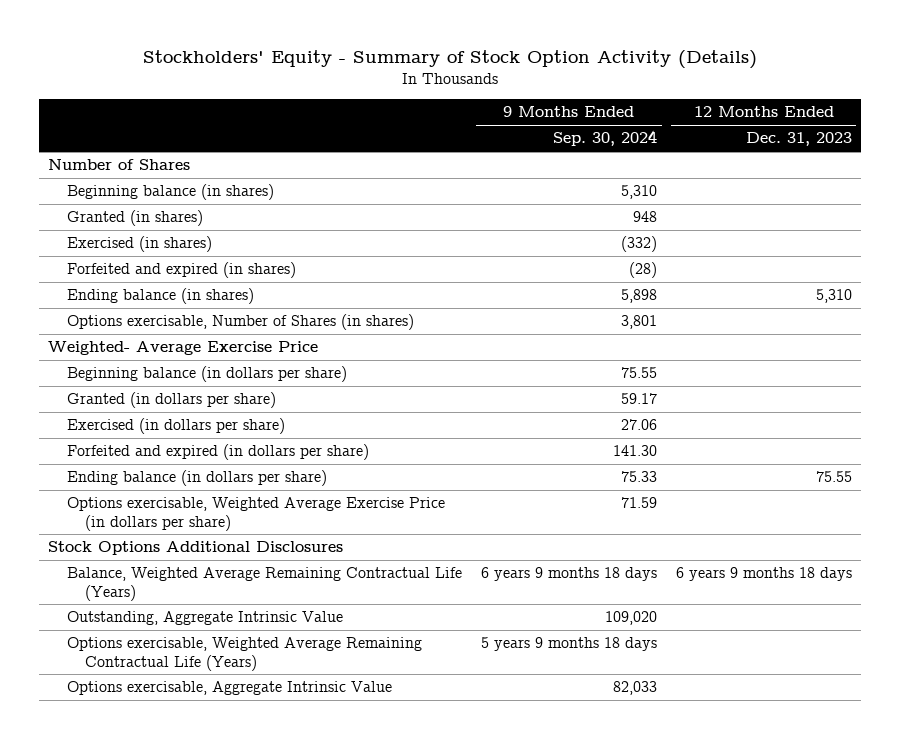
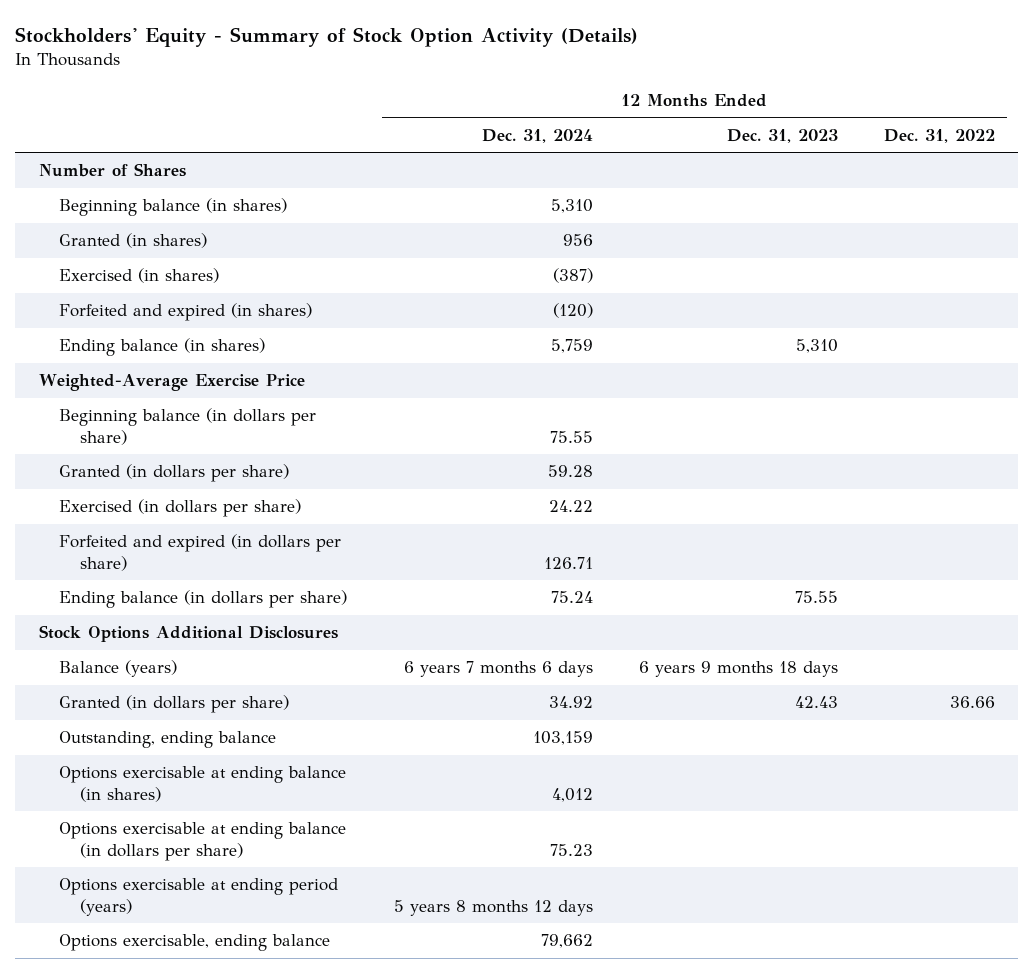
- | 9 Months Ended Sep. 30, 2024 | 12 Months Ended Dec. 31, 2023
+ | 12 Months Ended Dec. 31, 2024 | 12 Months Ended Dec. 31, 2023 | 12 Months Ended Dec. 31, 2022
- Options exercisable, Number of Shares (in shares) | 3,801 |
- Weighted- Average Exercise Price
+ Weighted-Average Exercise Price
- Options exercisable, Weighted Average Exercise Price (in dollars per share) | 71.59 |
- Balance, Weighted Average Remaining Contractual Life (Years) | 6 years 9 months 18 days | 6 years 9 months 18 days
- Outstanding, Aggregate Intrinsic Value | 109,020 |
- Options exercisable, Weighted Average Remaining Contractual Life (Years) | 5 years 9 months 18 days |
- Options exercisable, Aggregate Intrinsic Value | 82,033 |
+ Balance (years) | 6 years 7 months 6 days | 6 years 9 months 18 days |
+ Granted (in dollars per share) | 34.92 | 42.43 | 36.66
+ Outstanding, ending balance | 103,159 | |
+ Options exercisable at ending balance (in shares) | 4,012 | |
+ Options exercisable at ending balance (in dollars per share) | 75.23 | |
+ Options exercisable at ending period (years) | 5 years 8 months 12 days | |
+ Options exercisable, ending balance | 79,662 | |

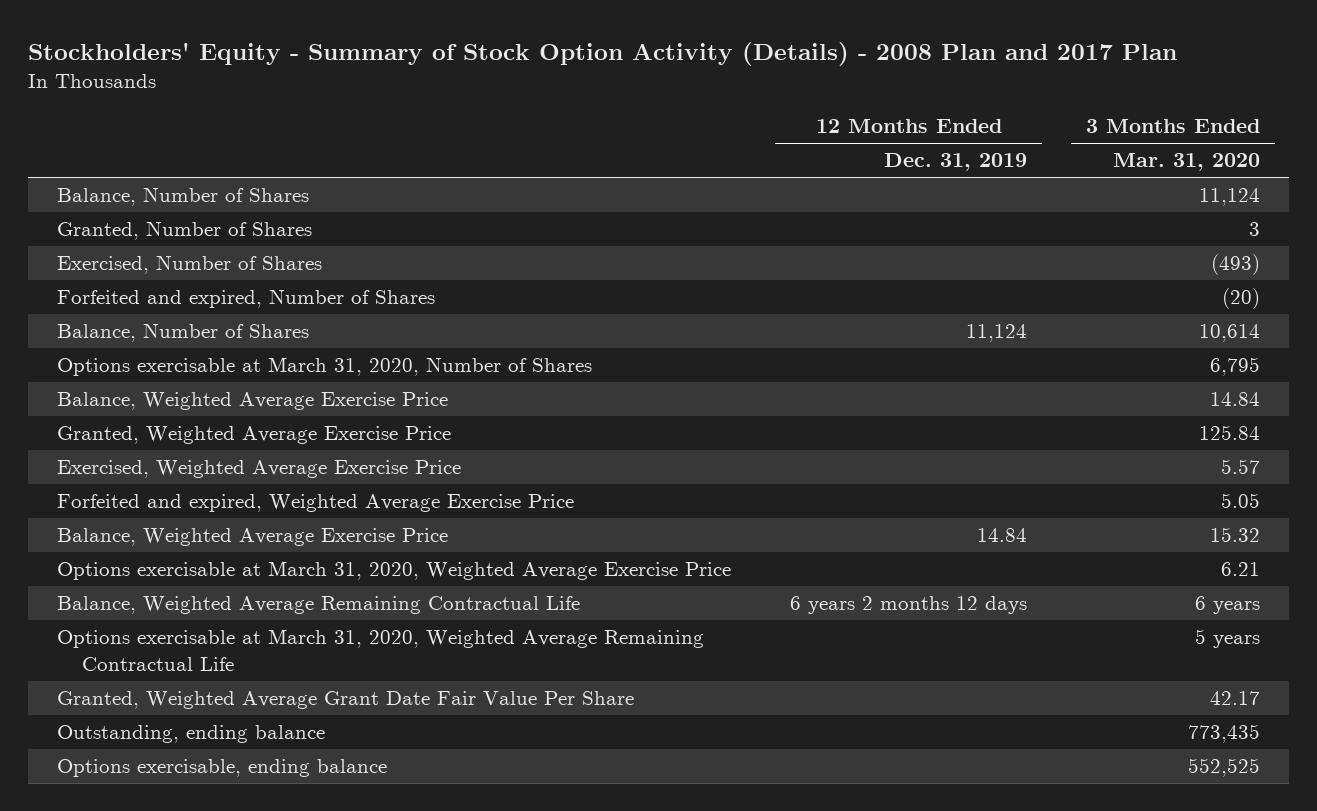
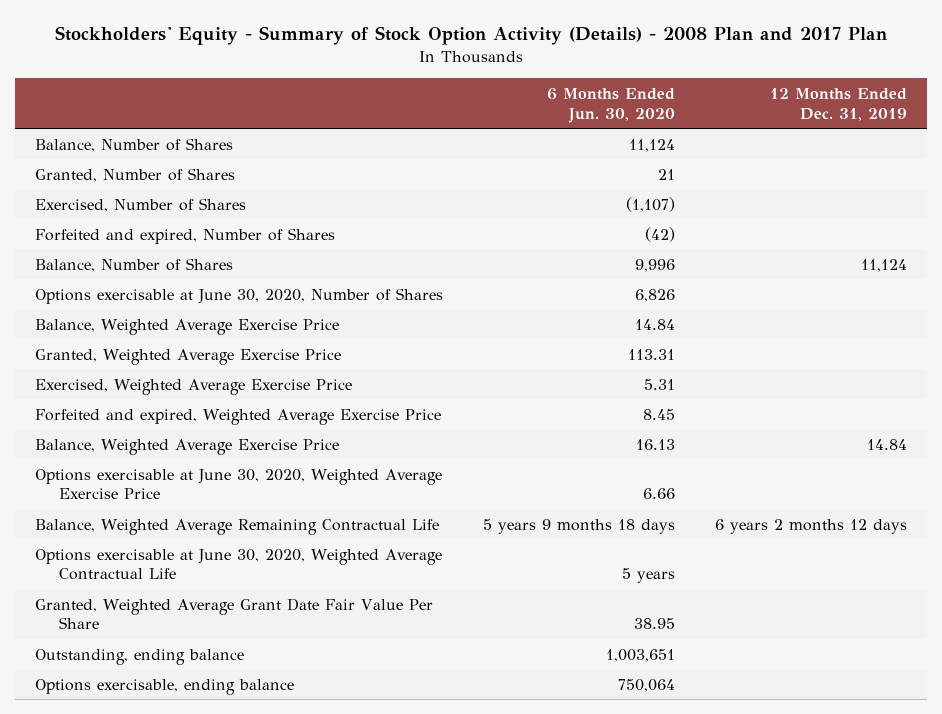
- | 12 Months Ended Dec. 31, 2019 | 3 Months Ended Mar. 31, 2020
+ | 6 Months Ended Jun. 30, 2020 | 12 Months Ended Dec. 31, 2019
- Options exercisable at March 31, 2020, Number of Shares | | 6,795
+ Options exercisable at June 30, 2020, Number of Shares | 6,826 |
- Options exercisable at March 31, 2020, Weighted Average Exercise Price | | 6.21
+ Options exercisable at June 30, 2020, Weighted Average Exercise Price | 6.66 |
- Options exercisable at March 31, 2020, Weighted Average Remaining Contractual Life | | 5 years
+ Options exercisable at June 30, 2020, Weighted Average Contractual Life | 5 years |

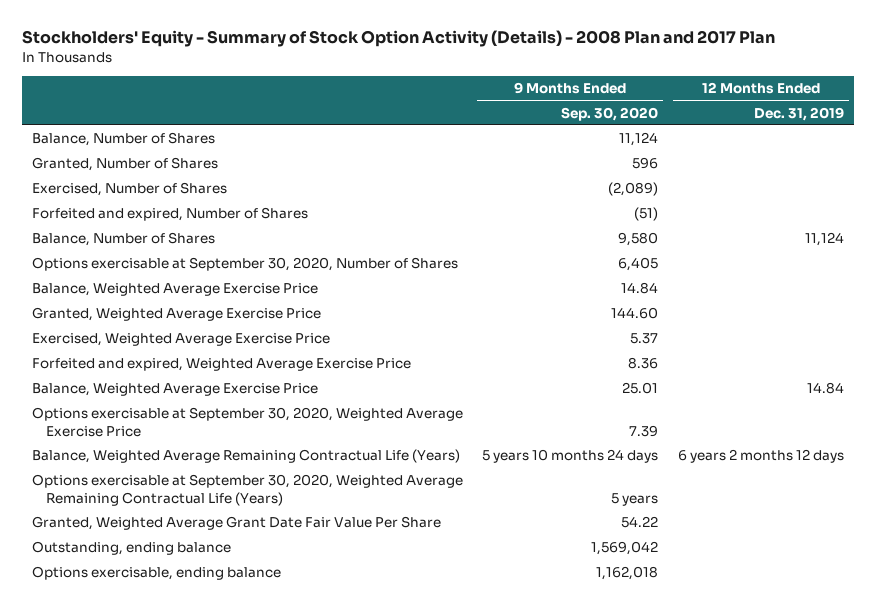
- | 6 Months Ended Jun. 30, 2020 | 12 Months Ended Dec. 31, 2019
+ | 9 Months Ended Sep. 30, 2020 | 12 Months Ended Dec. 31, 2019
- Options exercisable at June 30, 2020, Number of Shares | 6,826 |
+ Options exercisable at September 30, 2020, Number of Shares | 6,405 |
- Options exercisable at June 30, 2020, Weighted Average Exercise Price | 6.66 |
- Balance, Weighted Average Remaining Contractual Life | 5 years 9 months 18 days | 6 years 2 months 12 days
- Options exercisable at June 30, 2020, Weighted Average Contractual Life | 5 years |
+ Options exercisable at September 30, 2020, Weighted Average Exercise Price | 7.39 |
+ Balance, Weighted Average Remaining Contractual Life (Years) | 5 years 10 months 24 days | 6 years 2 months 12 days
+ Options exercisable at September 30, 2020, Weighted Average Remaining Contractual Life (Years) | 5 years |

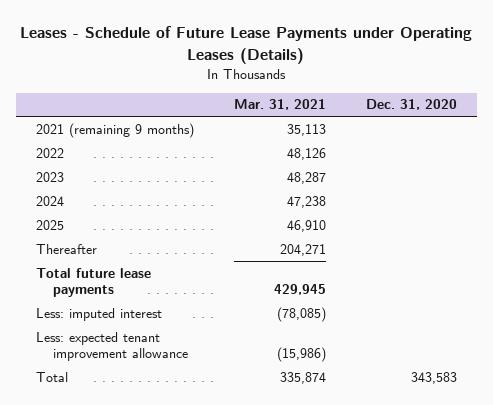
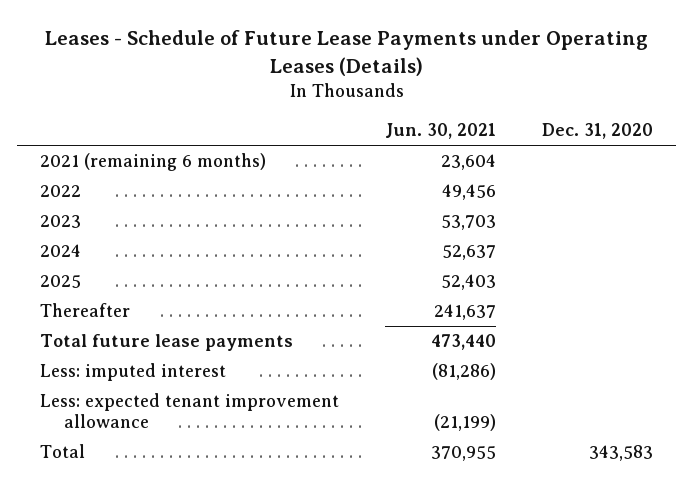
- | Mar. 31, 2021 | Dec. 31, 2020
+ | Jun. 30, 2021 | Dec. 31, 2020
- 2021 (remaining 9 months) | 35,113 |
+ 2021 (remaining 6 months) | 23,604 |

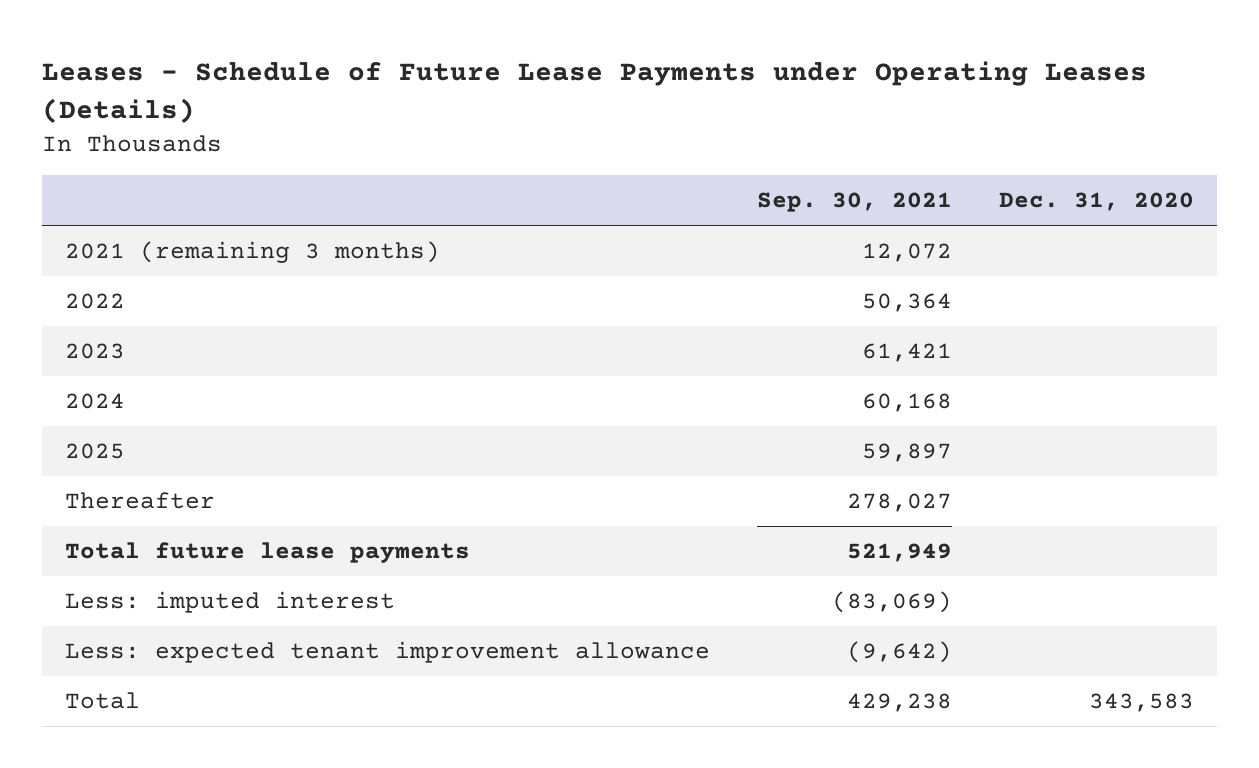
- | Jun. 30, 2021 | Dec. 31, 2020
+ | Sep. 30, 2021 | Dec. 31, 2020
- 2021 (remaining 6 months) | 23,604 |
+ 2021 (remaining 3 months) | 12,072 |

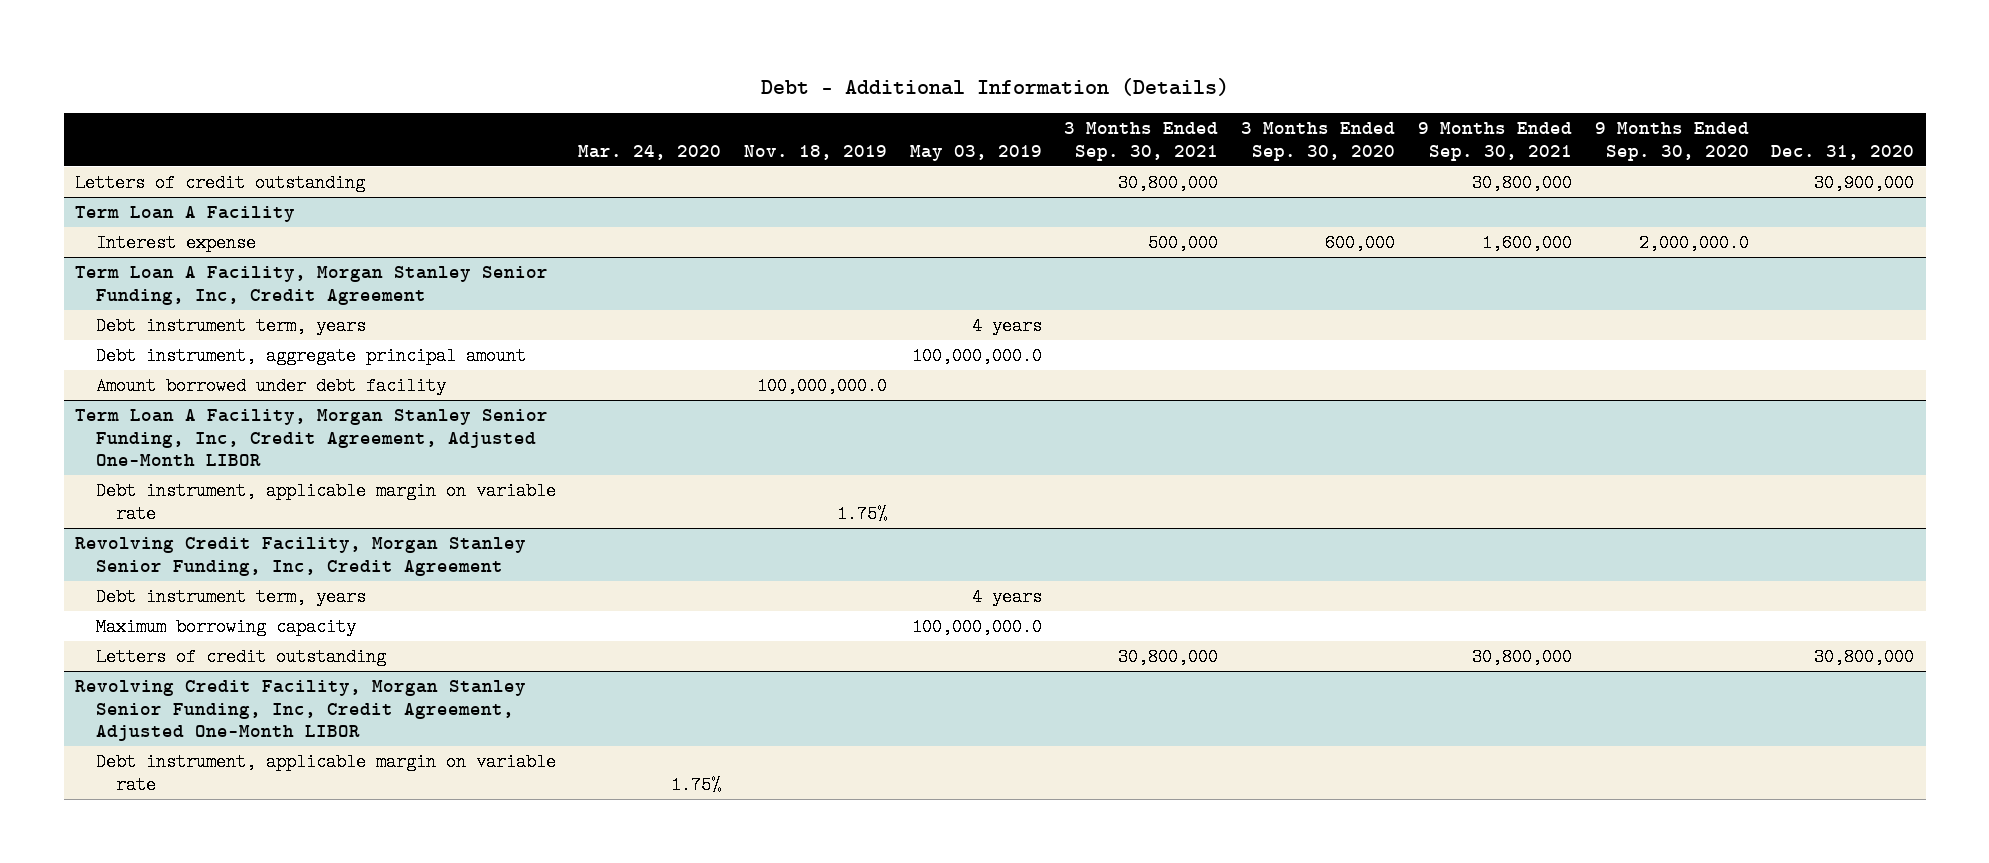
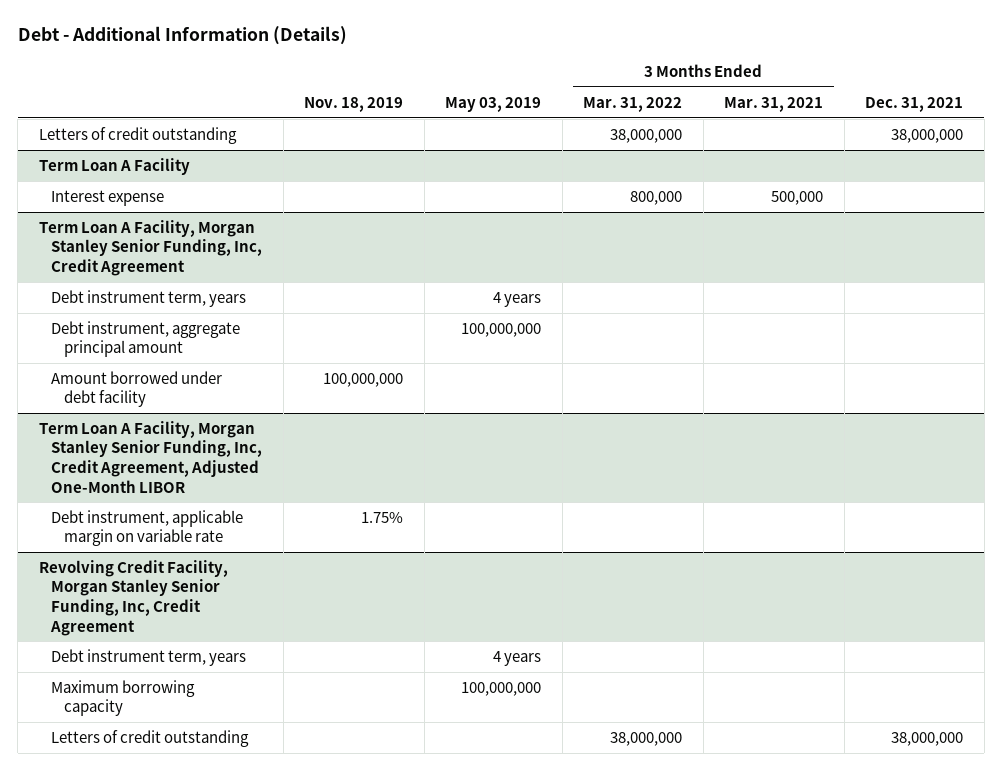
- | Mar. 24, 2020 | Nov. 18, 2019 | May 03, 2019 | 3 Months Ended Sep. 30, 2021 | 3 Months Ended Sep. 30, 2020 | 9 Months Ended Sep. 30, 2021 | 9 Months Ended Sep. 30, 2020 | Dec. 31, 2020
+ | Nov. 18, 2019 | May 03, 2019 | 3 Months Ended Mar. 31, 2022 | 3 Months Ended Mar. 31, 2021 | Dec. 31, 2021
@ Term Loan A Facility, Morgan Stanley Senior Funding, Inc, Credit Agreement
- Debt instrument, aggregate principal amount | | | 100,000,000.0 | | | | |
- Amount borrowed under debt facility | | 100,000,000.0 | | | | | |
+ Debt instrument, aggregate principal amount | | 100,000,000 | | |
+ Amount borrowed under debt facility | 100,000,000 | | | |
@ Revolving Credit Facility, Morgan Stanley Senior Funding, Inc, Credit Agreement
- Maximum borrowing capacity | | | 100,000,000.0 | | | | |
+ Maximum borrowing capacity | | 100,000,000 | | |
- Revolving Credit Facility, Morgan Stanley Senior Funding, Inc, Credit Agreement, Adjusted One-Month LIBOR
- Debt instrument, applicable margin on variable rate | 1.75% | | | | | | |

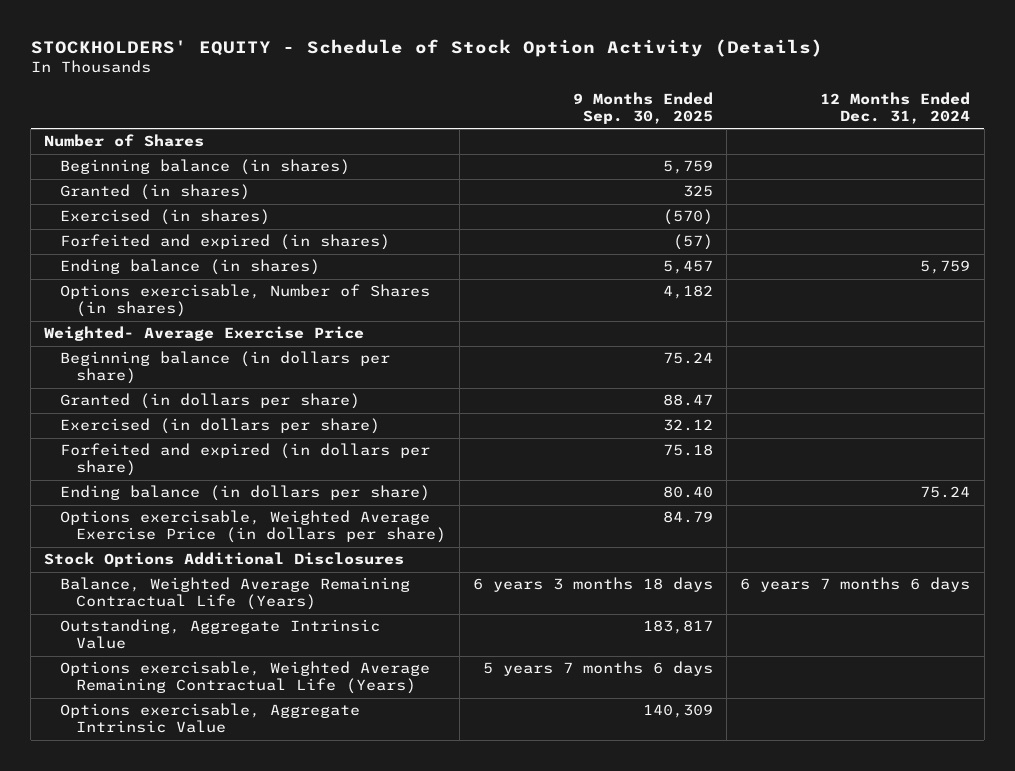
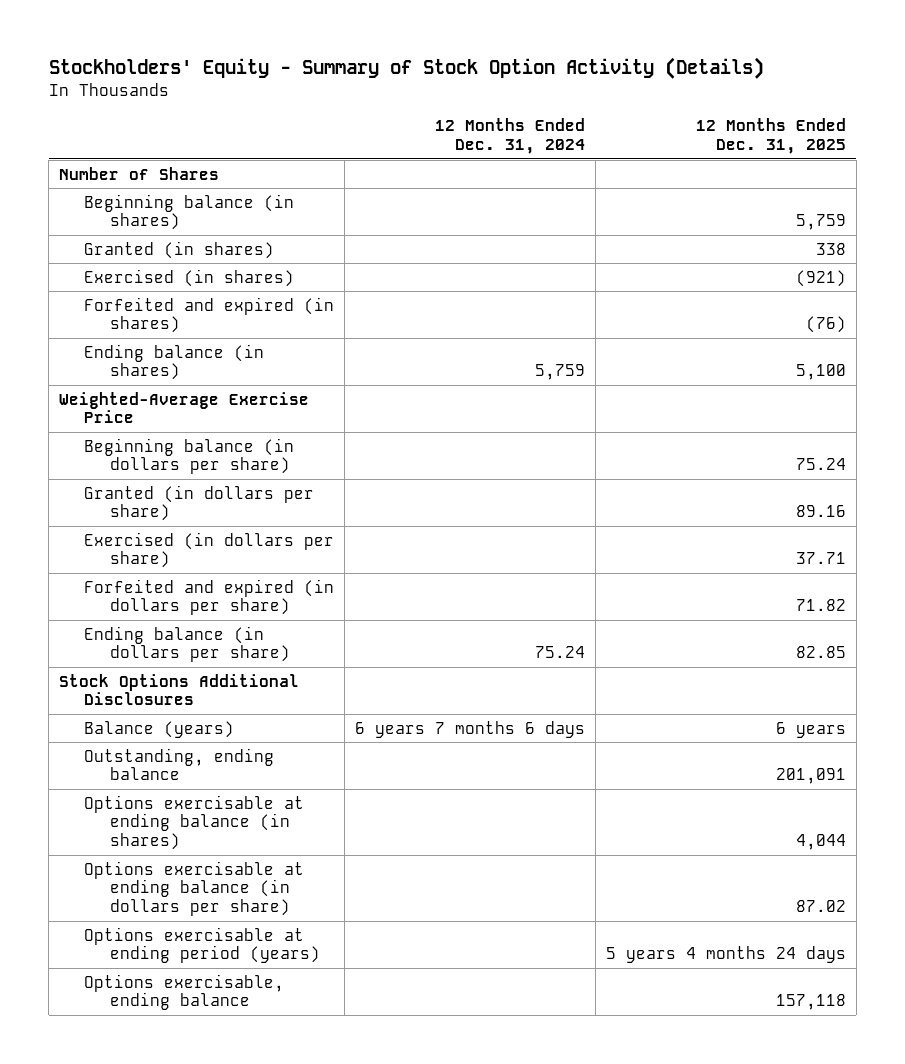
- STOCKHOLDERS' EQUITY - Schedule of Stock Option Activity (Details)
+ Stockholders' Equity - Summary of Stock Option Activity (Details)
- | 9 Months Ended Sep. 30, 2025 | 12 Months Ended Dec. 31, 2024
+ | 12 Months Ended Dec. 31, 2024 | 12 Months Ended Dec. 31, 2025
- Options exercisable, Number of Shares (in shares) | 4,182 |
- Weighted- Average Exercise Price
+ Weighted-Average Exercise Price
- Options exercisable, Weighted Average Exercise Price (in dollars per share) | 84.79 |
- Balance, Weighted Average Remaining Contractual Life (Years) | 6 years 3 months 18 days | 6 years 7 months 6 days
- Outstanding, Aggregate Intrinsic Value | 183,817 |
- Options exercisable, Weighted Average Remaining Contractual Life (Years) | 5 years 7 months 6 days |
- Options exercisable, Aggregate Intrinsic Value | 140,309 |
+ Balance (years) | 6 years 7 months 6 days | 6 years
+ Outstanding, ending balance | | 201,091
+ Options exercisable at ending balance (in shares) | | 4,044
+ Options exercisable at ending balance (in dollars per share) | | 87.02
+ Options exercisable at ending period (years) | | 5 years 4 months 24 days
+ Options exercisable, ending balance | | 157,118

